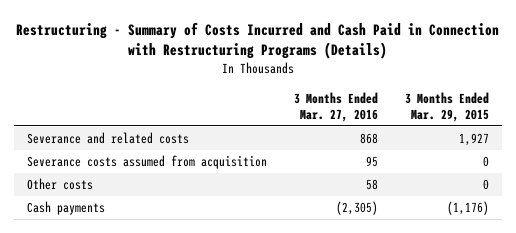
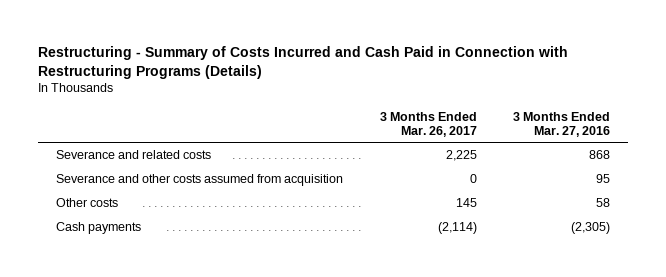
- | 3 Months Ended Mar. 27, 2016 | 3 Months Ended Mar. 29, 2015
+ | 3 Months Ended Mar. 26, 2017 | 3 Months Ended Mar. 27, 2016
- Severance costs assumed from acquisition | 95 | 0
+ Severance and other costs assumed from acquisition | 0 | 95

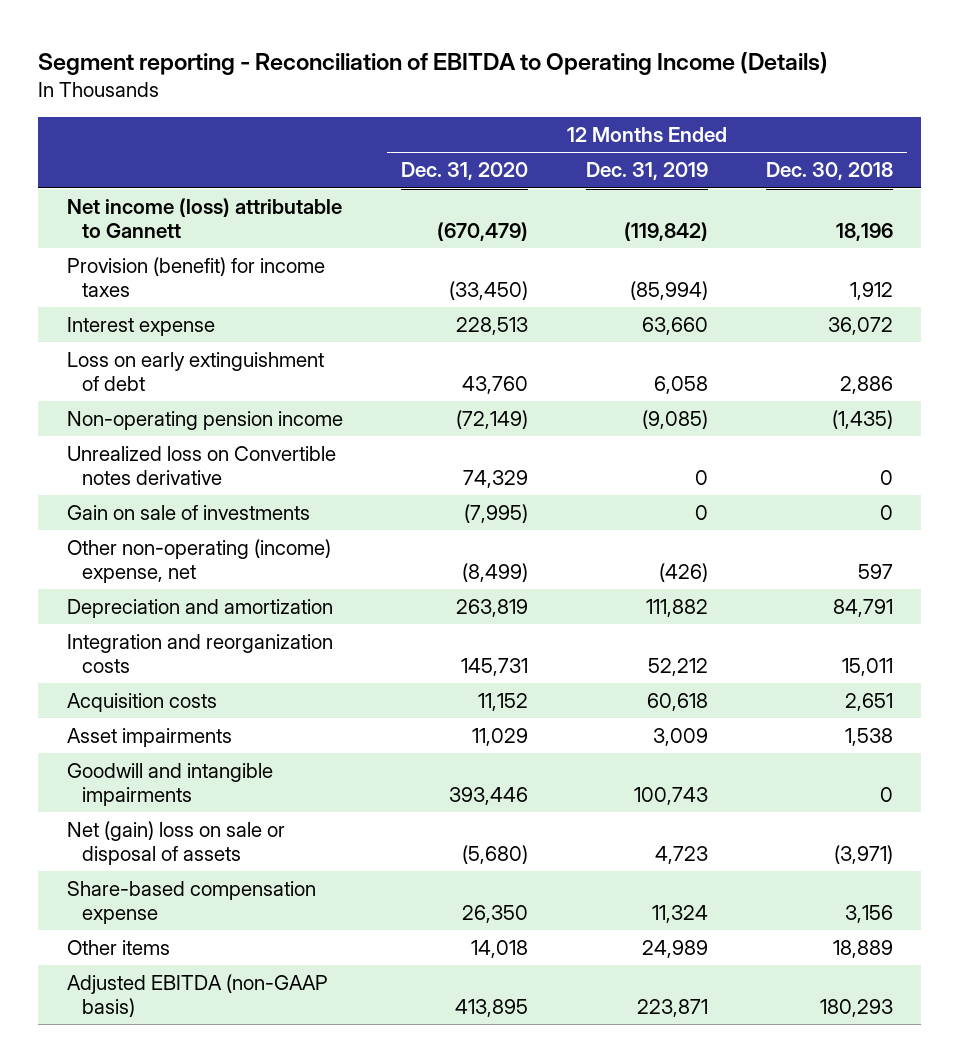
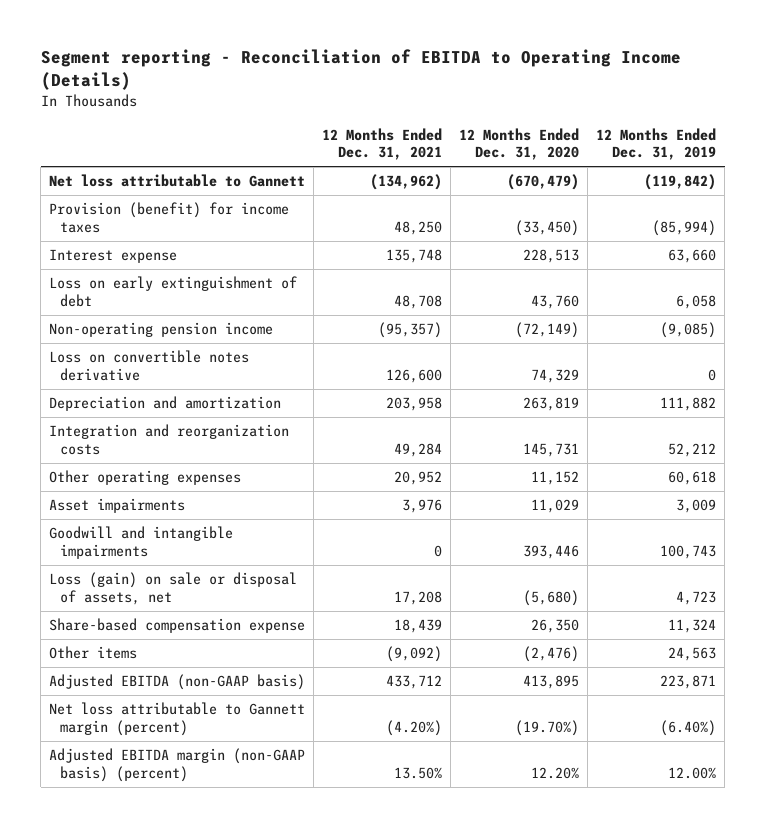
- | 12 Months Ended Dec. 31, 2020 | 12 Months Ended Dec. 31, 2019 | 12 Months Ended Dec. 30, 2018
+ | 12 Months Ended Dec. 31, 2021 | 12 Months Ended Dec. 31, 2020 | 12 Months Ended Dec. 31, 2019
- Net income (loss) attributable to Gannett | (670,479) | (119,842) | 18,196
+ Net loss attributable to Gannett | (134,962) | (670,479) | (119,842)
- Unrealized loss on Convertible notes derivative | 74,329 | 0 | 0
- Gain on sale of investments | (7,995) | 0 | 0
- Other non-operating (income) expense, net | (8,499) | (426) | 597
+ Loss on convertible notes derivative | 126,600 | 74,329 | 0
- Acquisition costs | 11,152 | 60,618 | 2,651
+ Other operating expenses | 20,952 | 11,152 | 60,618
- Net (gain) loss on sale or disposal of assets | (5,680) | 4,723 | (3,971)
+ Loss (gain) on sale or disposal of assets, net | 17,208 | (5,680) | 4,723
- Other items | 14,018 | 24,989 | 18,889
+ Other items | (9,092) | (2,476) | 24,563
+ Net loss attributable to Gannett margin (percent) | (4.20%) | (19.70%) | (6.40%)
+ Adjusted EBITDA margin (non-GAAP basis) (percent) | 13.50% | 12.20% | 12.00%

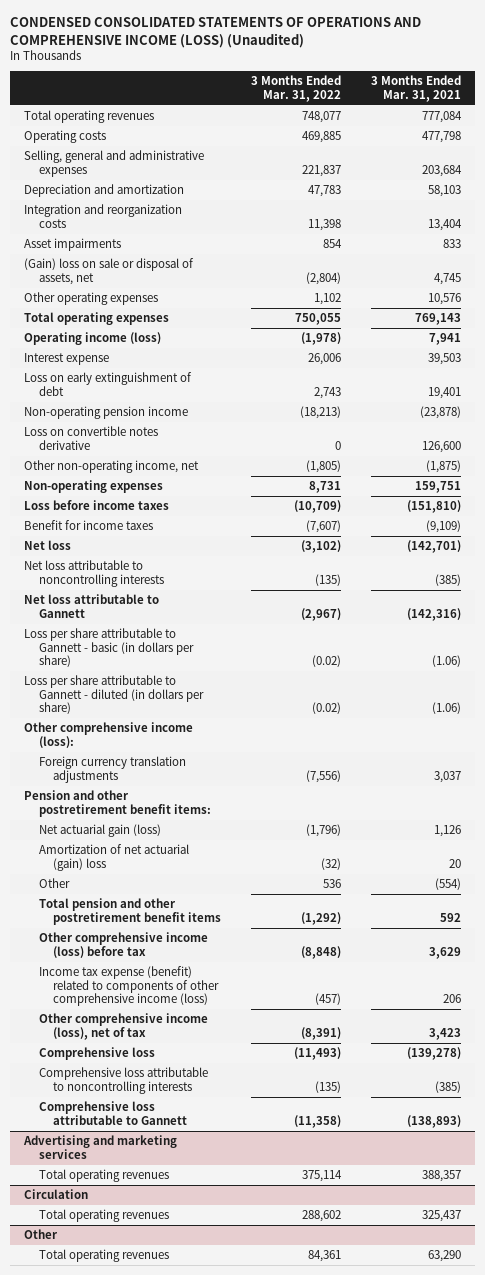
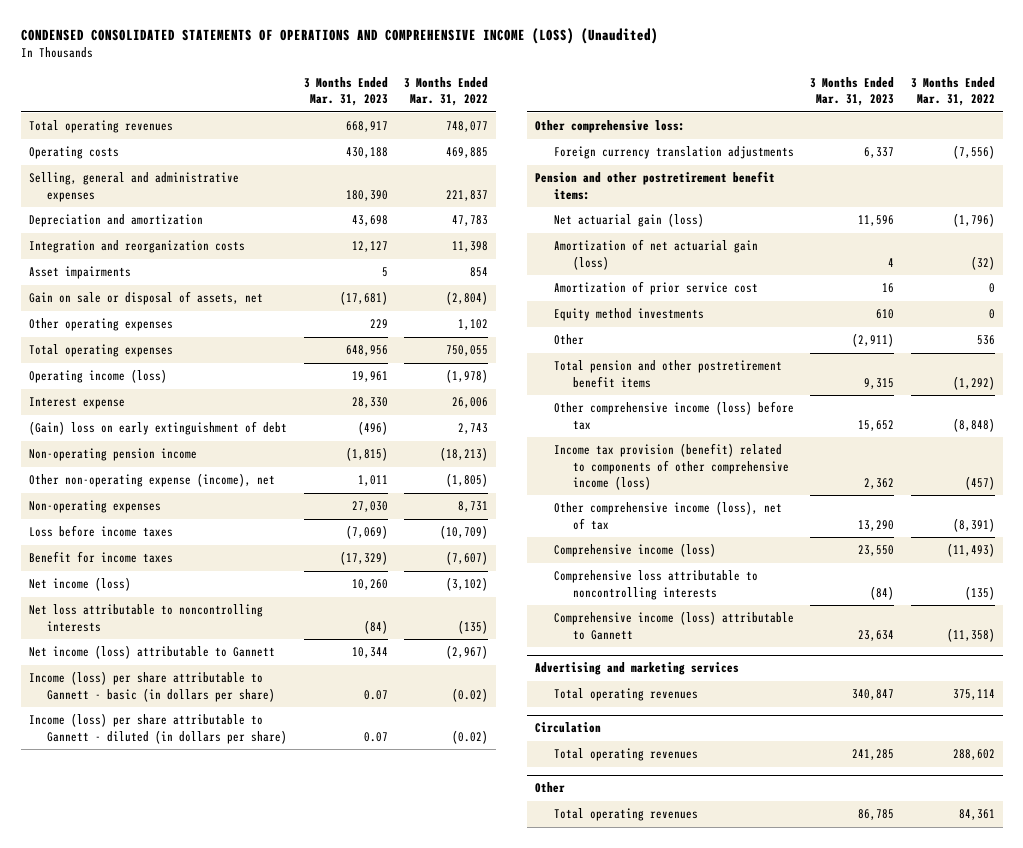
- | 3 Months Ended Mar. 31, 2022 | 3 Months Ended Mar. 31, 2021
+ | 3 Months Ended Mar. 31, 2023 | 3 Months Ended Mar. 31, 2022
- (Gain) loss on sale or disposal of assets, net | (2,804) | 4,745
+ Gain on sale or disposal of assets, net | (17,681) | (2,804)
- Loss on early extinguishment of debt | 2,743 | 19,401
+ (Gain) loss on early extinguishment of debt | (496) | 2,743
- Loss on convertible notes derivative | 0 | 126,600
- Other non-operating income, net | (1,805) | (1,875)
+ Other non-operating expense (income), net | 1,011 | (1,805)
- Net loss | (3,102) | (142,701)
+ Net income (loss) | 10,260 | (3,102)
- Net loss attributable to Gannett | (2,967) | (142,316)
- Loss per share attributable to Gannett - basic (in dollars per share) | (0.02) | (1.06)
- Loss per share attributable to Gannett - diluted (in dollars per share) | (0.02) | (1.06)
- Other comprehensive income (loss):
+ Net income (loss) attributable to Gannett | 10,344 | (2,967)
+ Income (loss) per share attributable to Gannett - basic (in dollars per share) | 0.07 | (0.02)
+ Income (loss) per share attributable to Gannett - diluted (in dollars per share) | 0.07 | (0.02)
+ Other comprehensive loss:
- Amortization of net actuarial (gain) loss | (32) | 20
+ Amortization of net actuarial gain (loss) | 4 | (32)
+ Amortization of prior service cost | 16 | 0
+ Equity method investments | 610 | 0
- Income tax expense (benefit) related to components of other comprehensive income (loss) | (457) | 206
+ Income tax provision (benefit) related to components of other comprehensive income (loss) | 2,362 | (457)
- Comprehensive loss | (11,493) | (139,278)
+ Comprehensive income (loss) | 23,550 | (11,493)
- Comprehensive loss attributable to Gannett | (11,358) | (138,893)
+ Comprehensive income (loss) attributable to Gannett | 23,634 | (11,358)

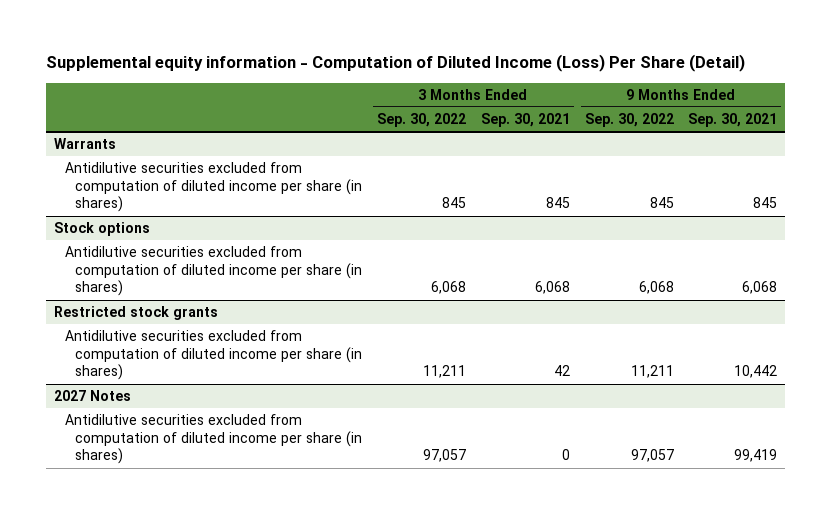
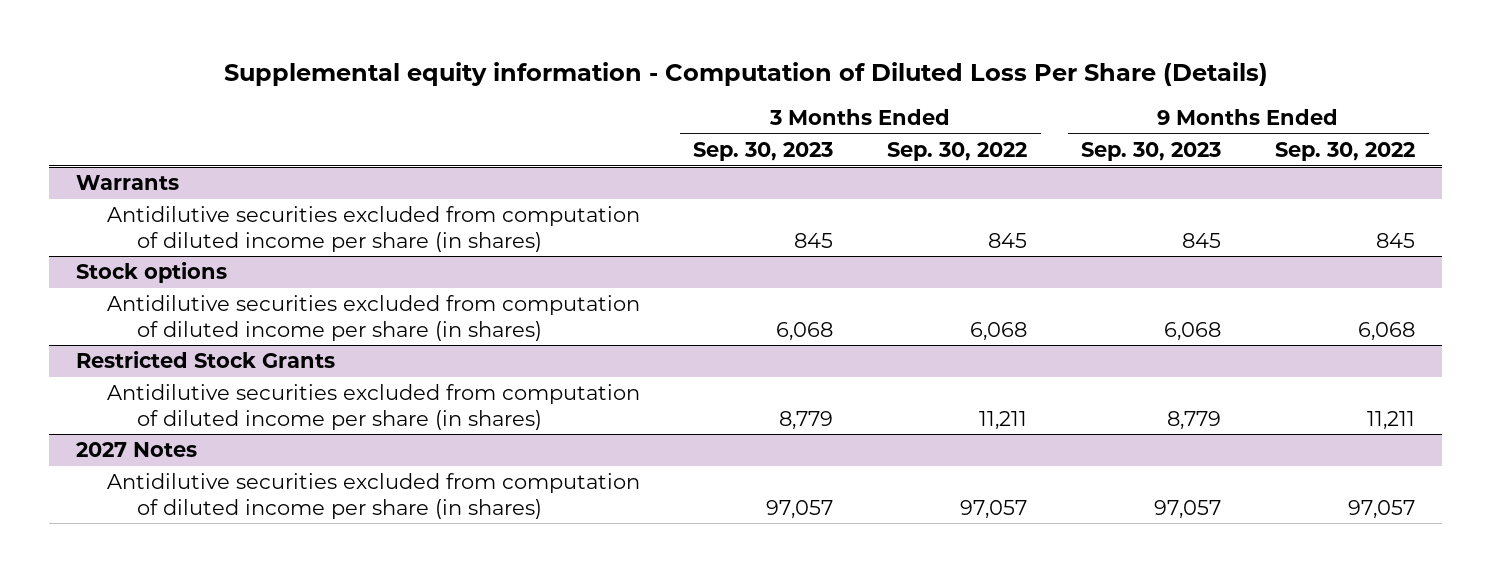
- Supplemental equity information - Computation of Diluted Income (Loss) Per Share (Detail)
+ Supplemental equity information - Computation of Diluted Loss Per Share (Details)
- | 3 Months Ended Sep. 30, 2022 | 3 Months Ended Sep. 30, 2021 | 9 Months Ended Sep. 30, 2022 | 9 Months Ended Sep. 30, 2021
+ | 3 Months Ended Sep. 30, 2023 | 3 Months Ended Sep. 30, 2022 | 9 Months Ended Sep. 30, 2023 | 9 Months Ended Sep. 30, 2022
- Restricted stock grants
+ Restricted Stock Grants

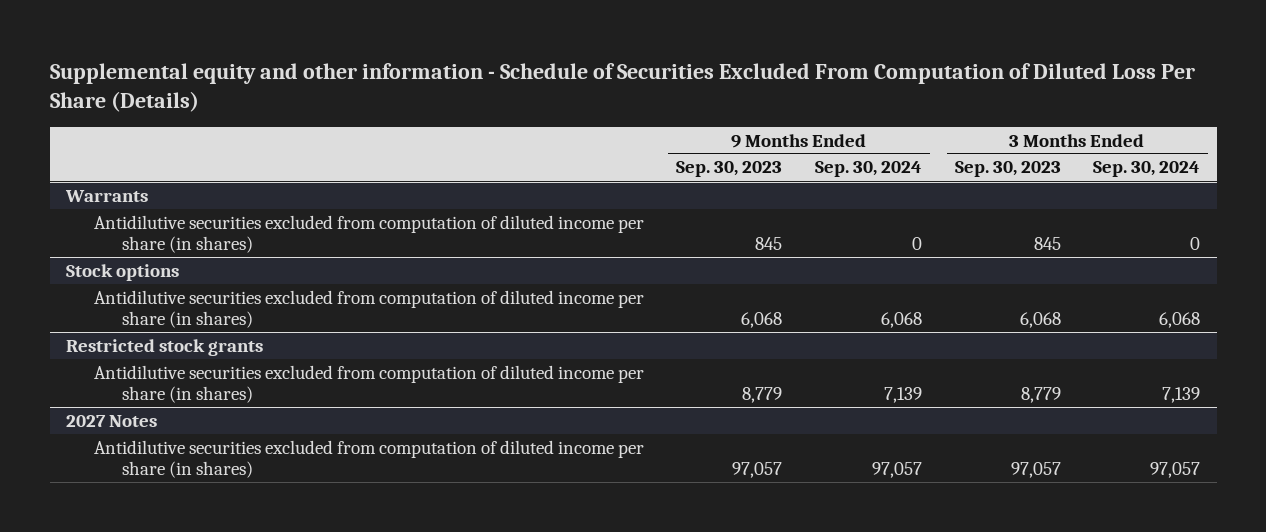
- Supplemental equity information - Computation of Diluted Loss Per Share (Details)
+ Supplemental equity and other information - Schedule of Securities Excluded From Computation of Diluted Loss Per Share (Details)
- | 3 Months Ended Sep. 30, 2023 | 3 Months Ended Sep. 30, 2022 | 9 Months Ended Sep. 30, 2023 | 9 Months Ended Sep. 30, 2022
+ | 9 Months Ended Sep. 30, 2023 | 9 Months Ended Sep. 30, 2024 | 3 Months Ended Sep. 30, 2023 | 3 Months Ended Sep. 30, 2024
- Restricted Stock Grants
+ Restricted stock grants

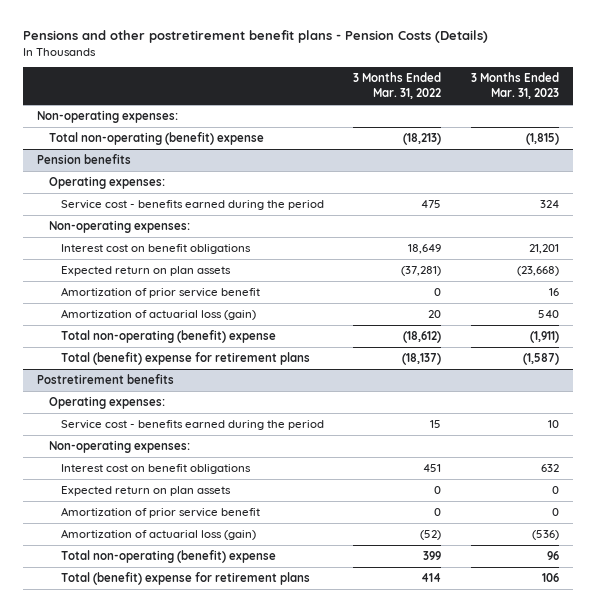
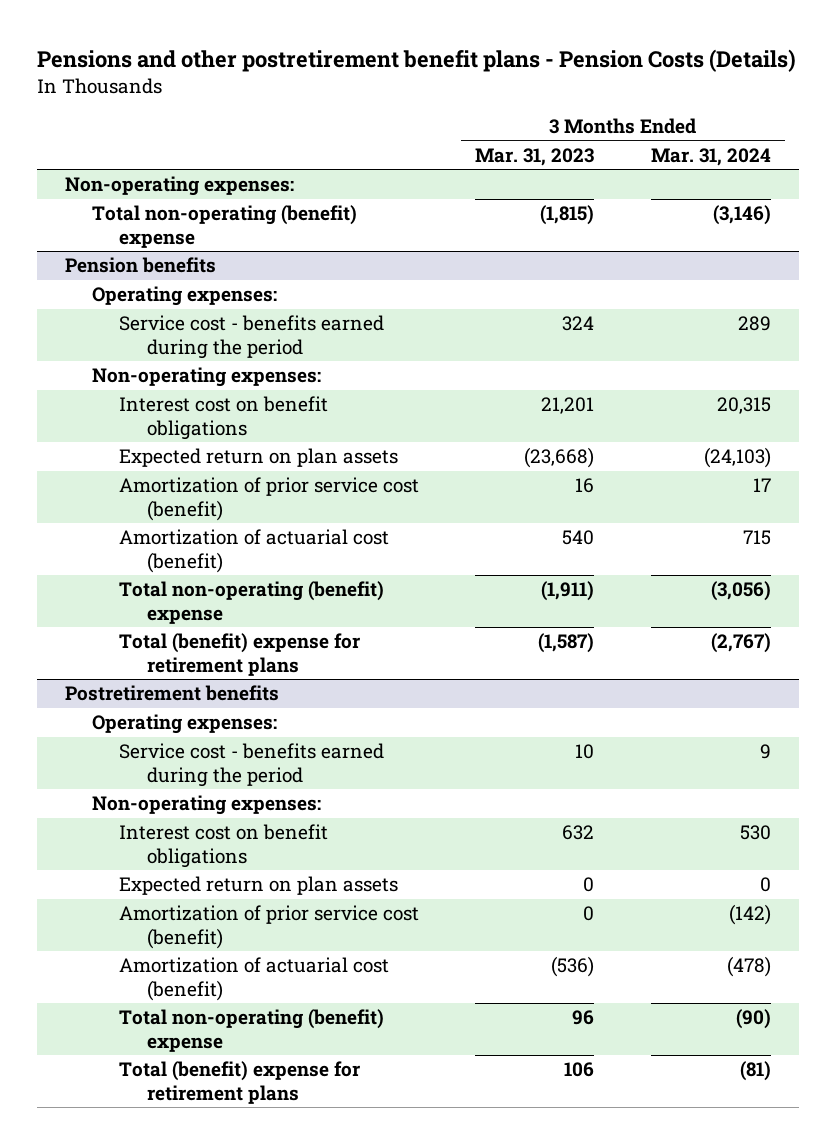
- | 3 Months Ended Mar. 31, 2022 | 3 Months Ended Mar. 31, 2023
+ | 3 Months Ended Mar. 31, 2023 | 3 Months Ended Mar. 31, 2024
@ Pension benefits
- Amortization of prior service benefit | 0 | 16
- Amortization of actuarial loss (gain) | 20 | 540
+ Amortization of prior service cost (benefit) | 16 | 17
+ Amortization of actuarial cost (benefit) | 540 | 715
@ Postretirement benefits
- Amortization of prior service benefit | 0 | 0
- Amortization of actuarial loss (gain) | (52) | (536)
+ Amortization of prior service cost (benefit) | 0 | (142)
+ Amortization of actuarial cost (benefit) | (536) | (478)

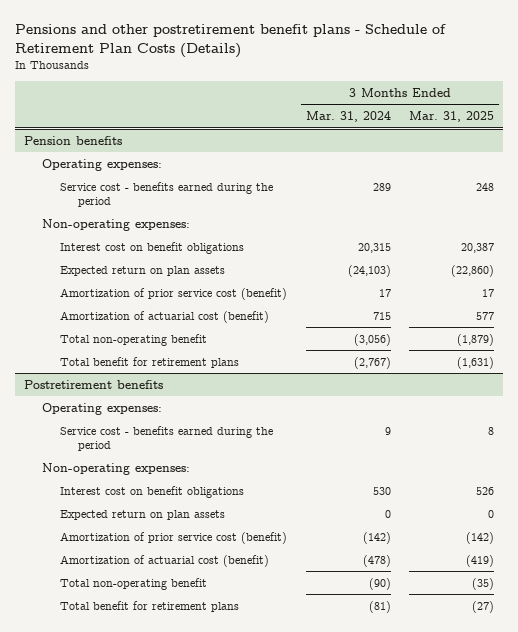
- Pensions and other postretirement benefit plans - Pension Costs (Details)
+ Pensions and other postretirement benefit plans - Schedule of Retirement Plan Costs (Details)
- | 3 Months Ended Mar. 31, 2023 | 3 Months Ended Mar. 31, 2024
+ | 3 Months Ended Mar. 31, 2024 | 3 Months Ended Mar. 31, 2025
- Non-operating expenses:
- Total non-operating (benefit) expense | (1,815) | (3,146)
@ Pension benefits
- Total non-operating (benefit) expense | (1,911) | (3,056)
- Total (benefit) expense for retirement plans | (1,587) | (2,767)
+ Total non-operating benefit | (3,056) | (1,879)
+ Total benefit for retirement plans | (2,767) | (1,631)
@ Postretirement benefits
- Total non-operating (benefit) expense | 96 | (90)
- Total (benefit) expense for retirement plans | 106 | (81)
+ Total non-operating benefit | (90) | (35)
+ Total benefit for retirement plans | (81) | (27)

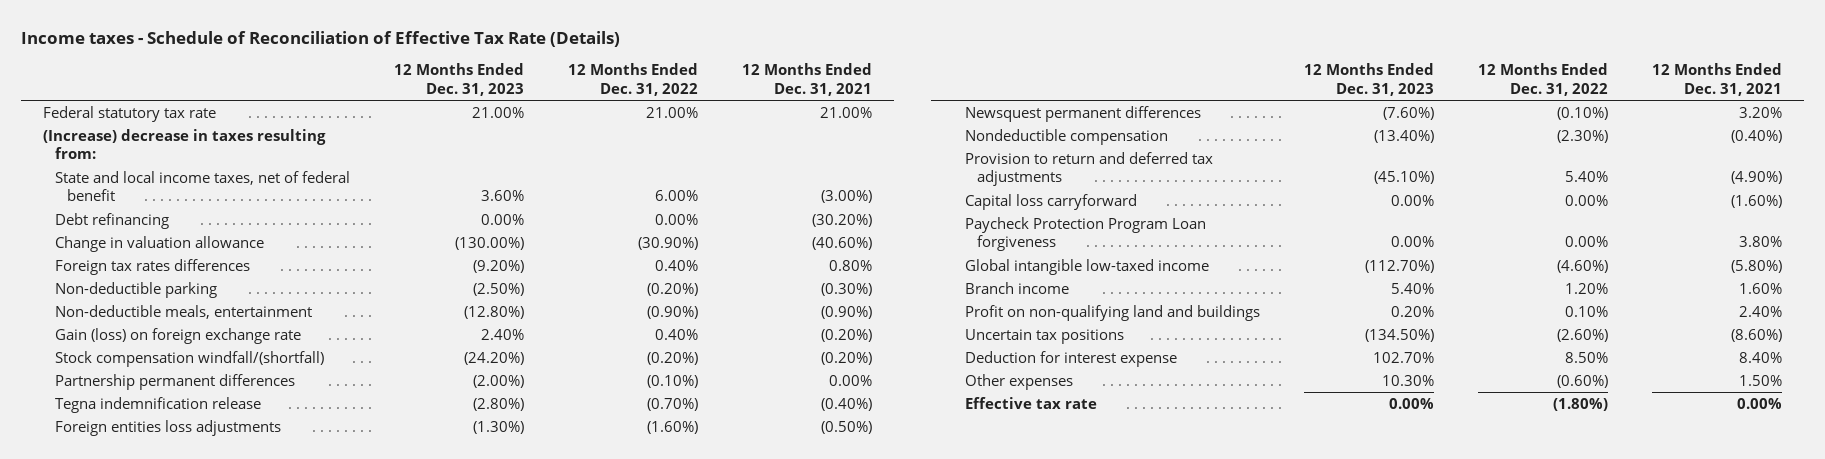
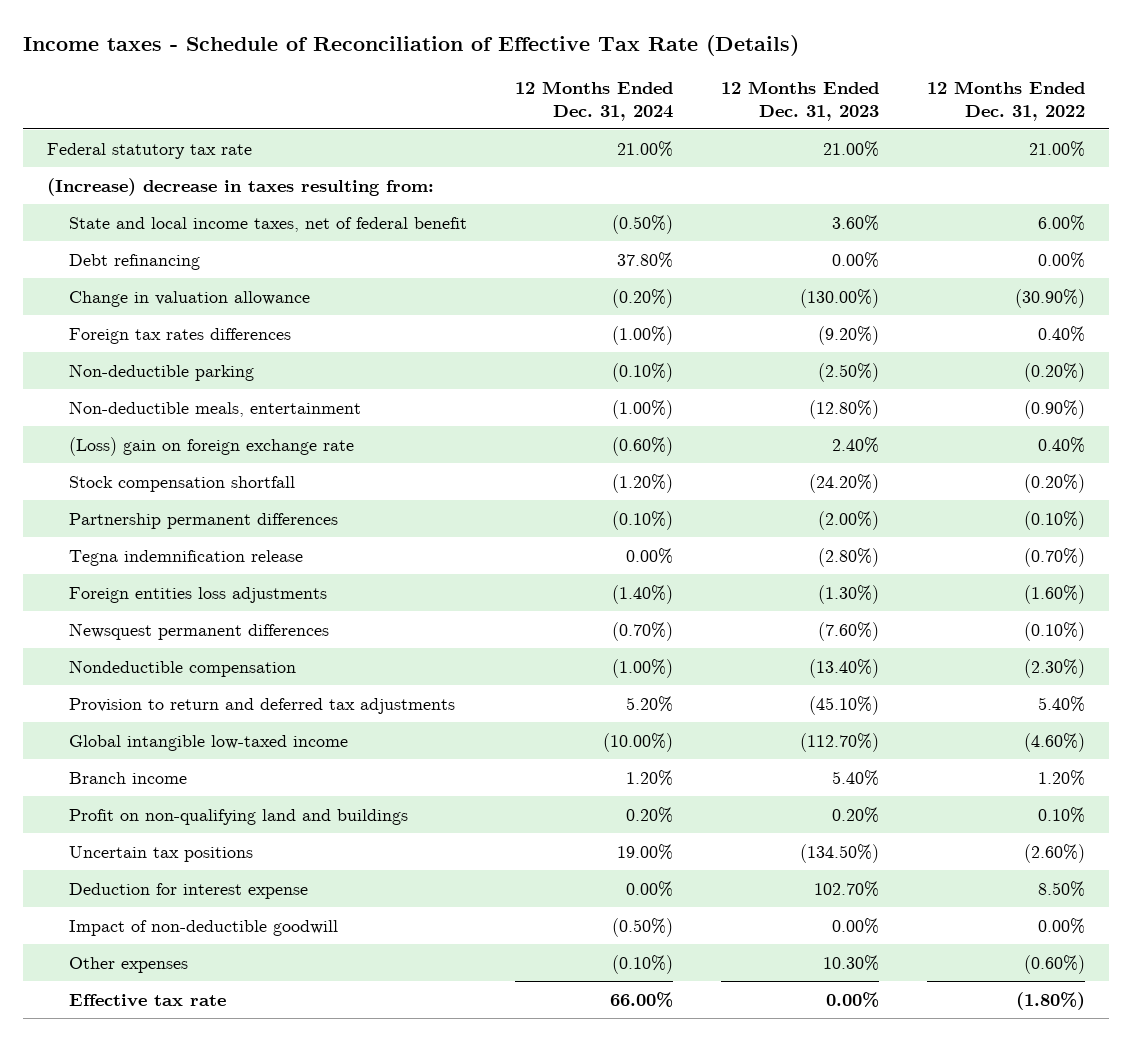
- | 12 Months Ended Dec. 31, 2023 | 12 Months Ended Dec. 31, 2022 | 12 Months Ended Dec. 31, 2021
+ | 12 Months Ended Dec. 31, 2024 | 12 Months Ended Dec. 31, 2023 | 12 Months Ended Dec. 31, 2022
- Gain (loss) on foreign exchange rate | 2.40% | 0.40% | (0.20%)
- Stock compensation windfall/(shortfall) | (24.20%) | (0.20%) | (0.20%)
+ (Loss) gain on foreign exchange rate | (0.60%) | 2.40% | 0.40%
+ Stock compensation shortfall | (1.20%) | (24.20%) | (0.20%)
- Capital loss carryforward | 0.00% | 0.00% | (1.60%)
- Paycheck Protection Program Loan forgiveness | 0.00% | 0.00% | 3.80%
+ Impact of non-deductible goodwill | (0.50%) | 0.00% | 0.00%

